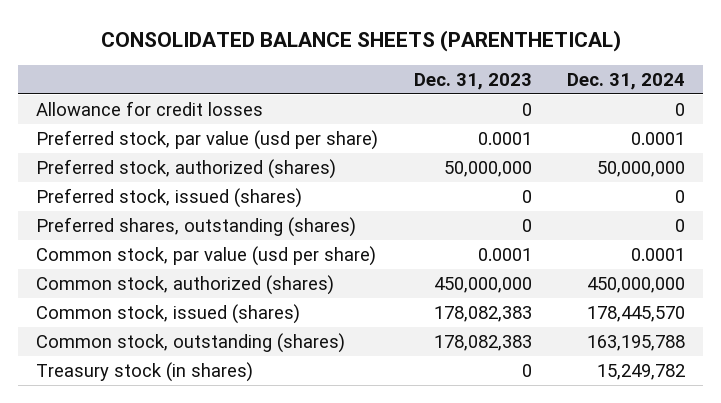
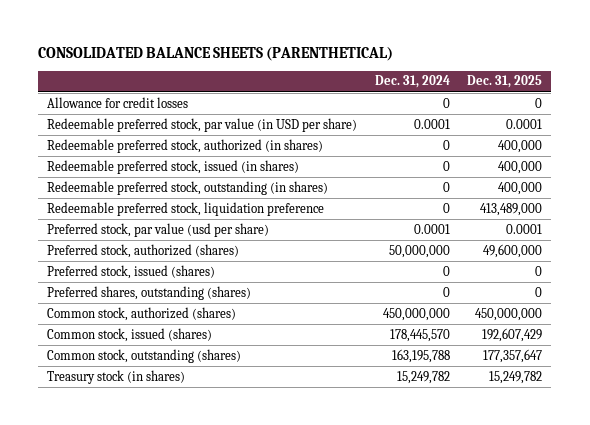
- | Dec. 31, 2023 | Dec. 31, 2024
+ | Dec. 31, 2024 | Dec. 31, 2025
+ Redeemable preferred stock, par value (in USD per share) | 0.0001 | 0.0001
+ Redeemable preferred stock, authorized (in shares) | 0 | 400,000
+ Redeemable preferred stock, issued (in shares) | 0 | 400,000
+ Redeemable preferred stock, outstanding (in shares) | 0 | 400,000
+ Redeemable preferred stock, liquidation preference | 0 | 413,489,000
- Common stock, par value (usd per share) | 0.0001 | 0.0001

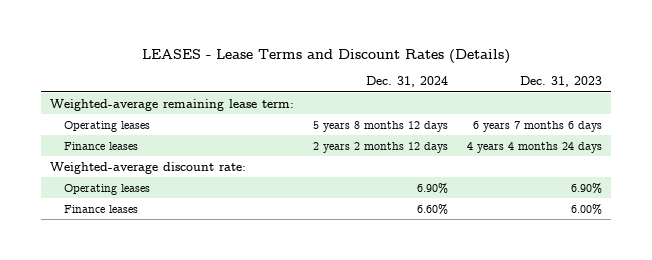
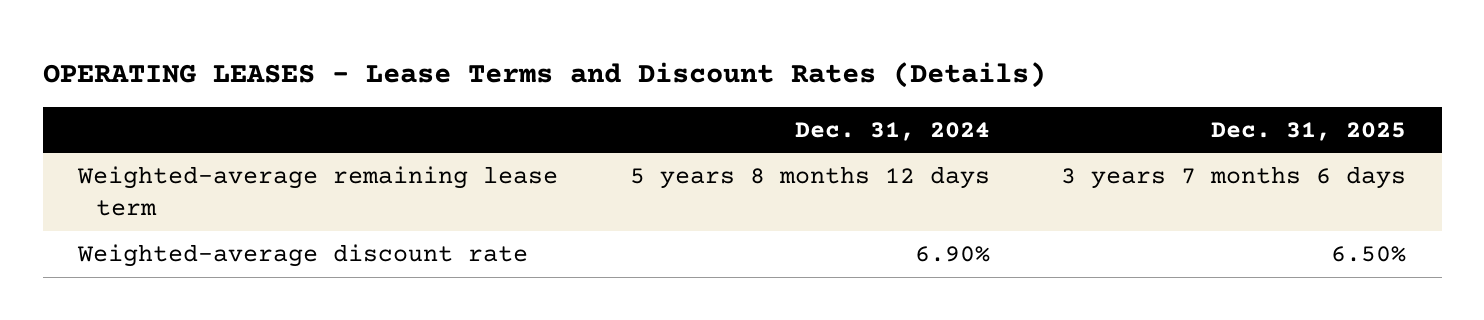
- LEASES - Lease Terms and Discount Rates (Details)
+ OPERATING LEASES - Lease Terms and Discount Rates (Details)
- | Dec. 31, 2024 | Dec. 31, 2023
+ | Dec. 31, 2024 | Dec. 31, 2025
- Weighted-average remaining lease term:
- Operating leases | 5 years 8 months 12 days | 6 years 7 months 6 days
- Finance leases | 2 years 2 months 12 days | 4 years 4 months 24 days
- Weighted-average discount rate:
- Operating leases | 6.90% | 6.90%
- Finance leases | 6.60% | 6.00%
+ Weighted-average remaining lease term | 5 years 8 months 12 days | 3 years 7 months 6 days
+ Weighted-average discount rate | 6.90% | 6.50%

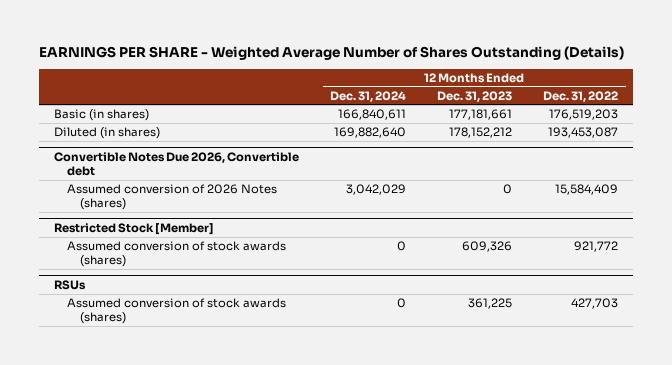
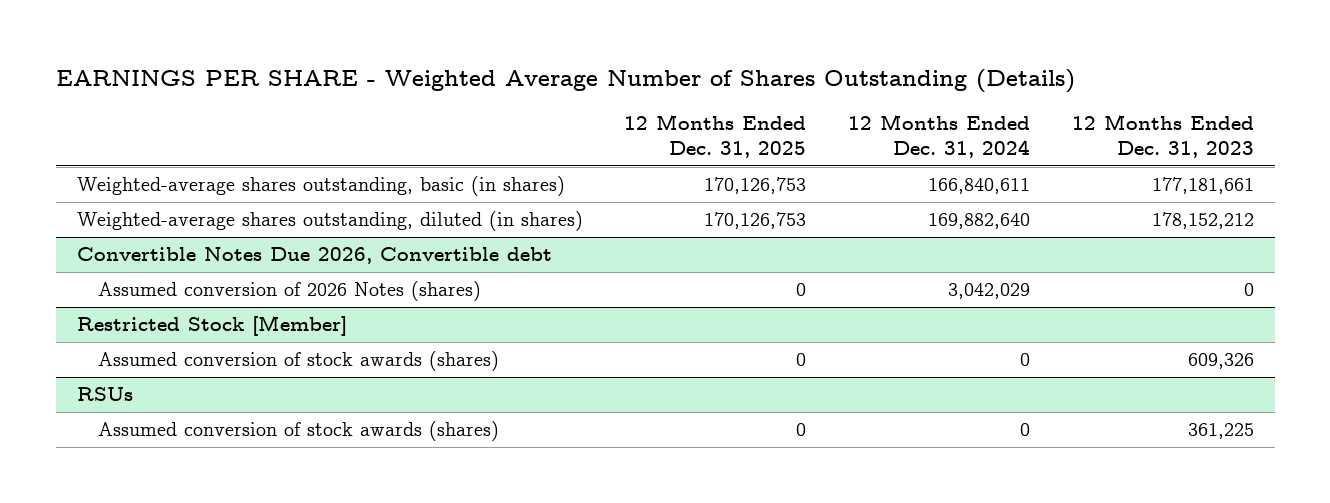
- | 12 Months Ended Dec. 31, 2024 | 12 Months Ended Dec. 31, 2023 | 12 Months Ended Dec. 31, 2022
+ | 12 Months Ended Dec. 31, 2025 | 12 Months Ended Dec. 31, 2024 | 12 Months Ended Dec. 31, 2023
- Basic (in shares) | 166,840,611 | 177,181,661 | 176,519,203
- Diluted (in shares) | 169,882,640 | 178,152,212 | 193,453,087
+ Weighted-average shares outstanding, basic (in shares) | 170,126,753 | 166,840,611 | 177,181,661
+ Weighted-average shares outstanding, diluted (in shares) | 170,126,753 | 169,882,640 | 178,152,212

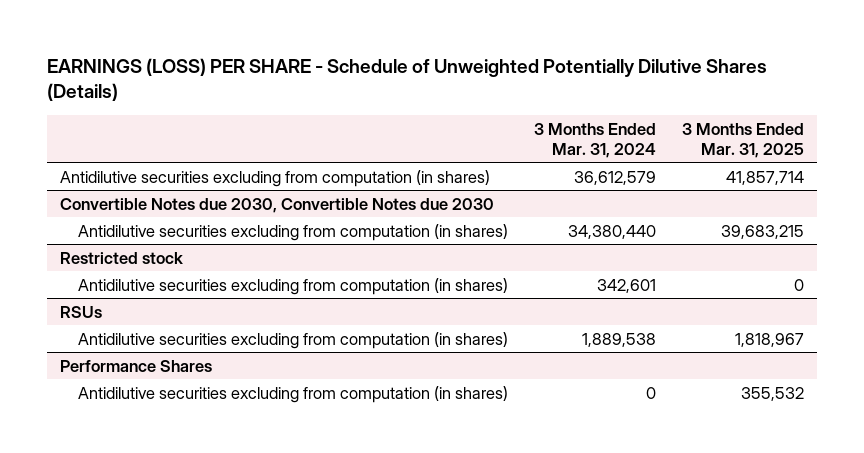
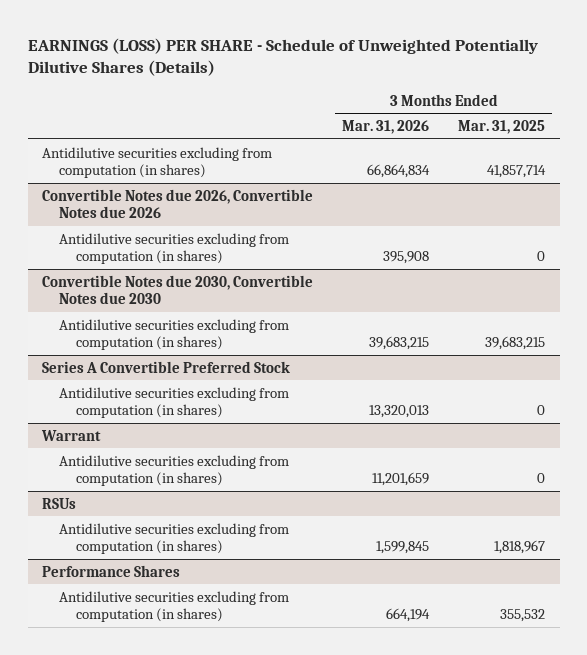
- | 3 Months Ended Mar. 31, 2024 | 3 Months Ended Mar. 31, 2025
+ | 3 Months Ended Mar. 31, 2026 | 3 Months Ended Mar. 31, 2025
+ Convertible Notes due 2026, Convertible Notes due 2026
+ Antidilutive securities excluding from computation (in shares) | 395,908 | 0
- Restricted stock
+ Series A Convertible Preferred Stock
+ Warrant
+ Antidilutive securities excluding from computation (in shares) | 11,201,659 | 0

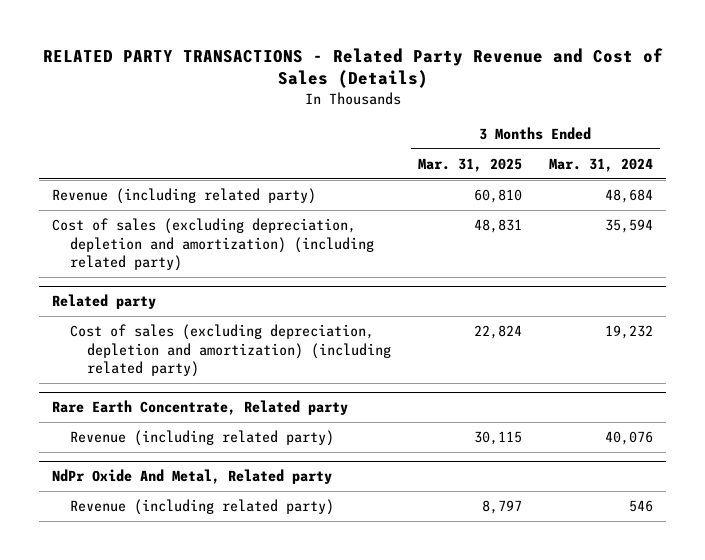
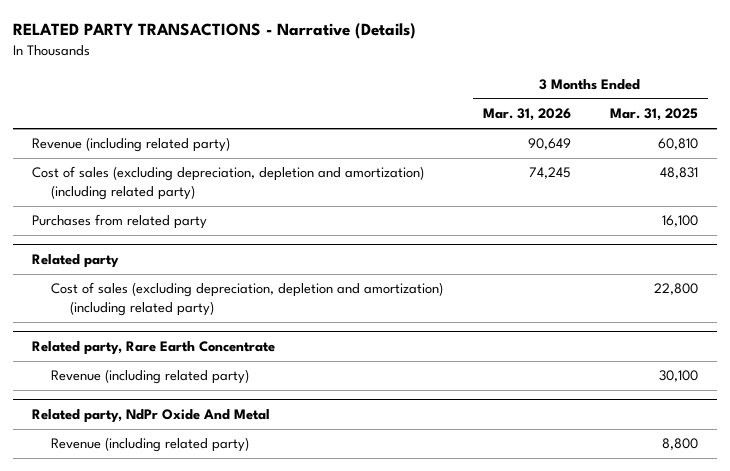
- RELATED PARTY TRANSACTIONS - Related Party Revenue and Cost of Sales (Details)
+ RELATED PARTY TRANSACTIONS - Narrative (Details)
- | 3 Months Ended Mar. 31, 2025 | 3 Months Ended Mar. 31, 2024
+ | 3 Months Ended Mar. 31, 2026 | 3 Months Ended Mar. 31, 2025
+ Purchases from related party | | 16,100
@ Related party
- Cost of sales (excluding depreciation, depletion and amortization) (including related party) | 22,824 | 19,232
- Rare Earth Concentrate, Related party
- Revenue (including related party) | 30,115 | 40,076
- NdPr Oxide And Metal, Related party
- Revenue (including related party) | 8,797 | 546
@ Related party
+ Cost of sales (excluding depreciation, depletion and amortization) (including related party) | | 22,800
+ Related party, Rare Earth Concentrate
+ Revenue (including related party) | | 30,100
+ Related party, NdPr Oxide And Metal
+ Revenue (including related party) | | 8,800

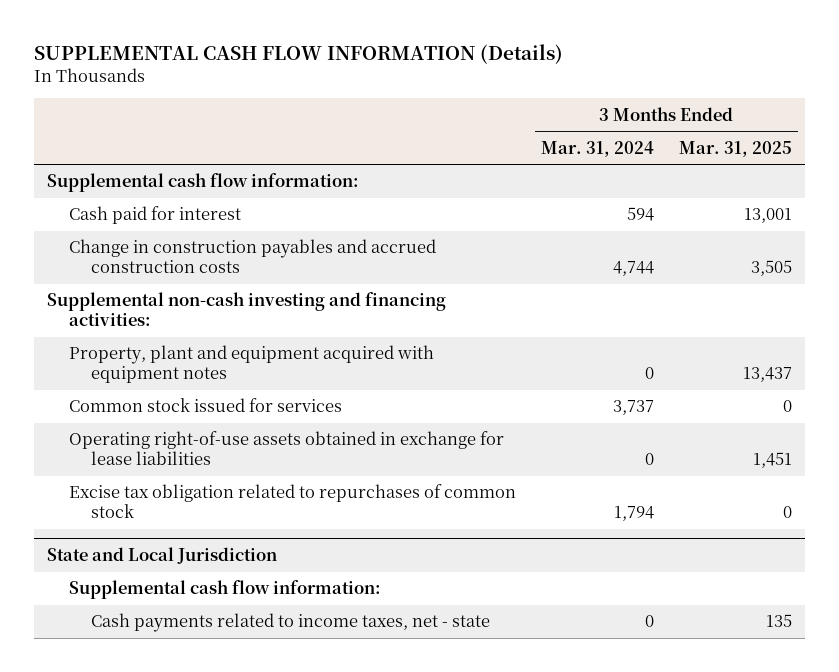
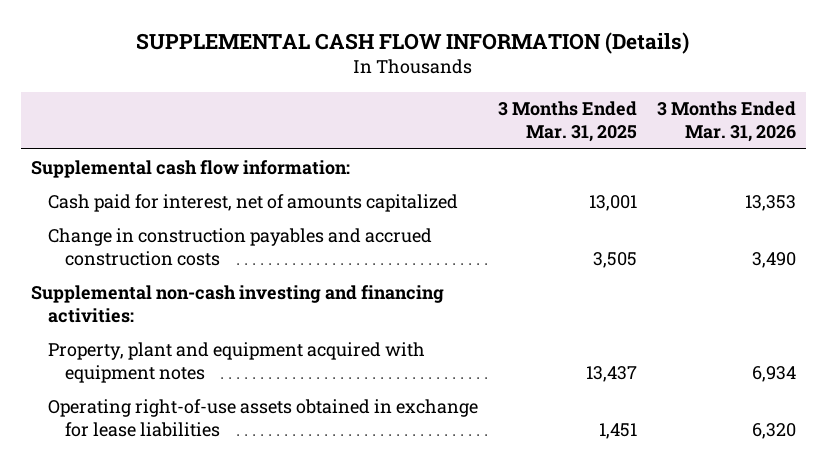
- | 3 Months Ended Mar. 31, 2024 | 3 Months Ended Mar. 31, 2025
+ | 3 Months Ended Mar. 31, 2025 | 3 Months Ended Mar. 31, 2026
- Cash paid for interest | 594 | 13,001
+ Cash paid for interest, net of amounts capitalized | 13,001 | 13,353
- Common stock issued for services | 3,737 | 0
- Excise tax obligation related to repurchases of common stock | 1,794 | 0
- State and Local Jurisdiction
- Supplemental cash flow information:
- Cash payments related to income taxes, net - state | 0 | 135

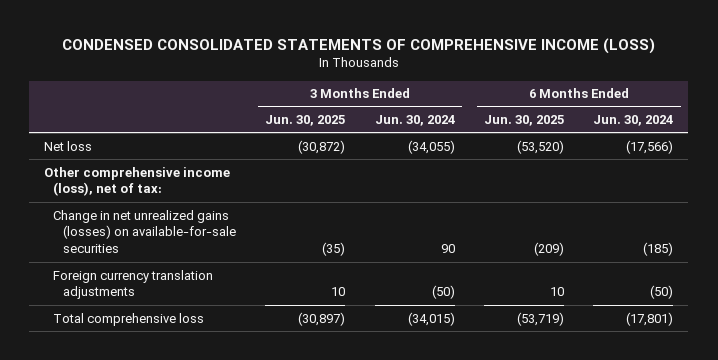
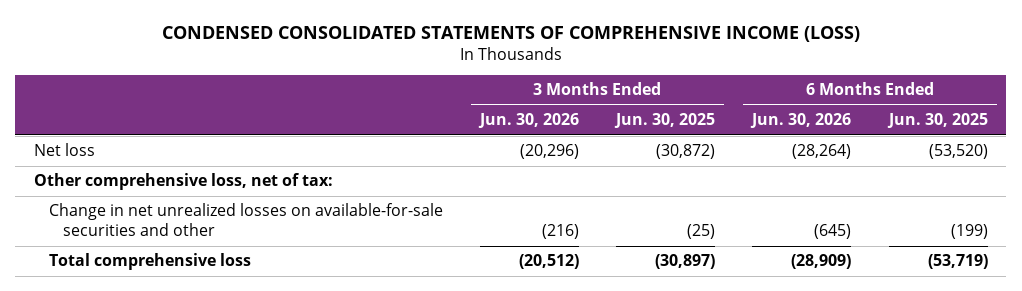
- | 3 Months Ended Jun. 30, 2025 | 3 Months Ended Jun. 30, 2024 | 6 Months Ended Jun. 30, 2025 | 6 Months Ended Jun. 30, 2024
+ | 3 Months Ended Jun. 30, 2026 | 3 Months Ended Jun. 30, 2025 | 6 Months Ended Jun. 30, 2026 | 6 Months Ended Jun. 30, 2025
- Other comprehensive income (loss), net of tax:
- Change in net unrealized gains (losses) on available-for-sale securities | (35) | 90 | (209) | (185)
- Foreign currency translation adjustments | 10 | (50) | 10 | (50)
+ Other comprehensive loss, net of tax:
+ Change in net unrealized losses on available-for-sale securities and other | (216) | (25) | (645) | (199)

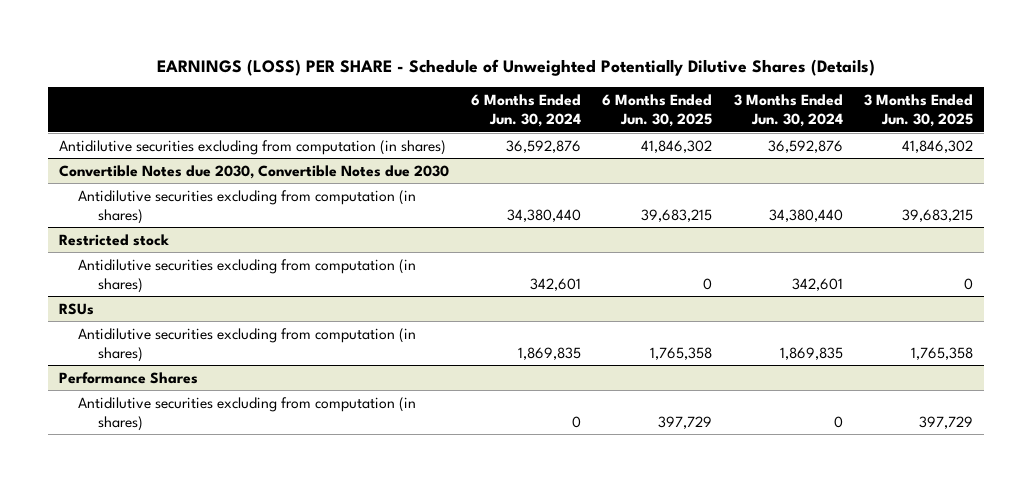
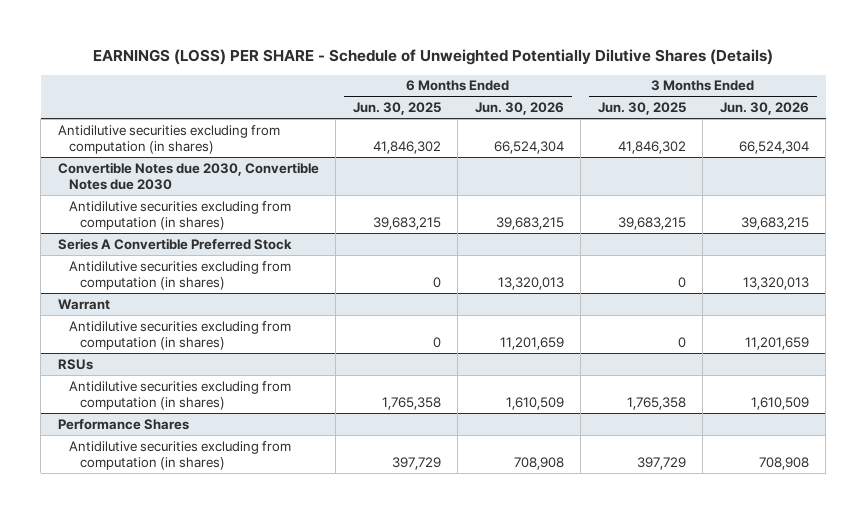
- | 6 Months Ended Jun. 30, 2024 | 6 Months Ended Jun. 30, 2025 | 3 Months Ended Jun. 30, 2024 | 3 Months Ended Jun. 30, 2025
+ | 6 Months Ended Jun. 30, 2025 | 6 Months Ended Jun. 30, 2026 | 3 Months Ended Jun. 30, 2025 | 3 Months Ended Jun. 30, 2026
- Restricted stock
+ Series A Convertible Preferred Stock
+ Warrant
+ Antidilutive securities excluding from computation (in shares) | 0 | 11,201,659 | 0 | 11,201,659

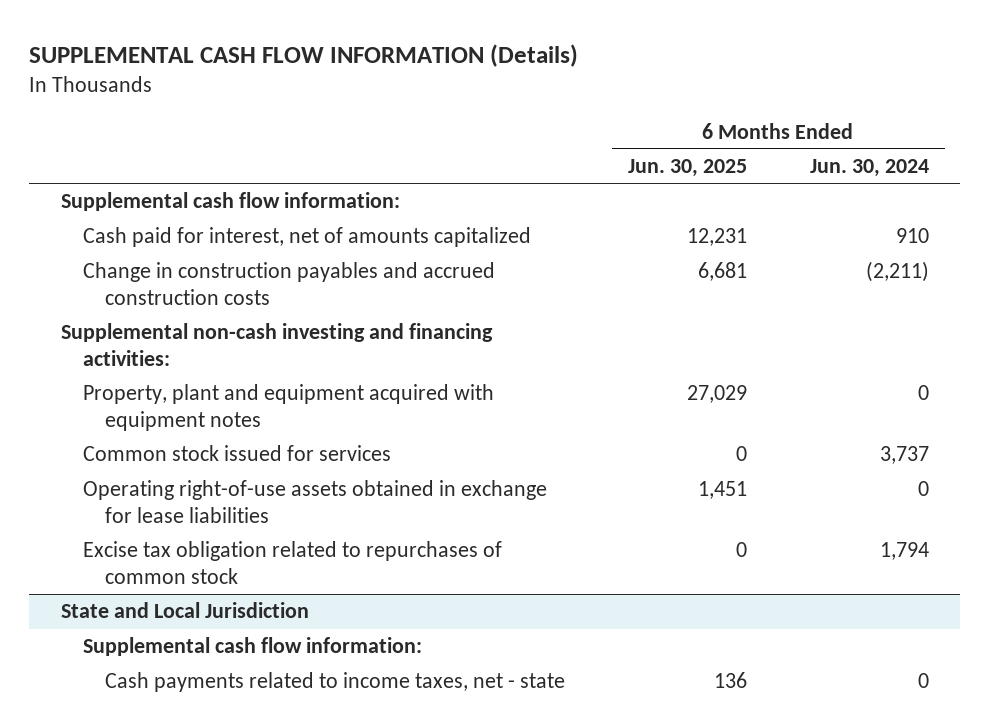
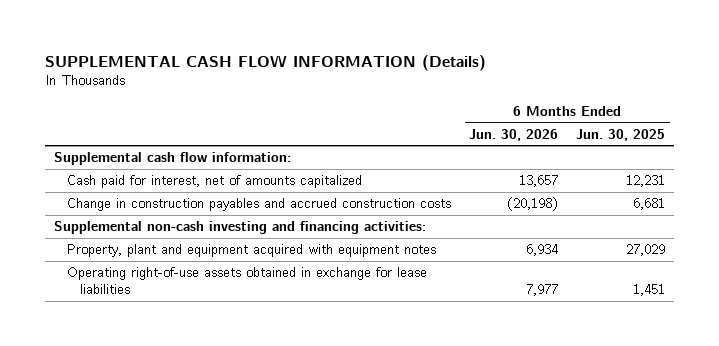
- | 6 Months Ended Jun. 30, 2025 | 6 Months Ended Jun. 30, 2024
+ | 6 Months Ended Jun. 30, 2026 | 6 Months Ended Jun. 30, 2025
- Common stock issued for services | 0 | 3,737
- Excise tax obligation related to repurchases of common stock | 0 | 1,794
- State and Local Jurisdiction
- Supplemental cash flow information:
- Cash payments related to income taxes, net - state | 136 | 0

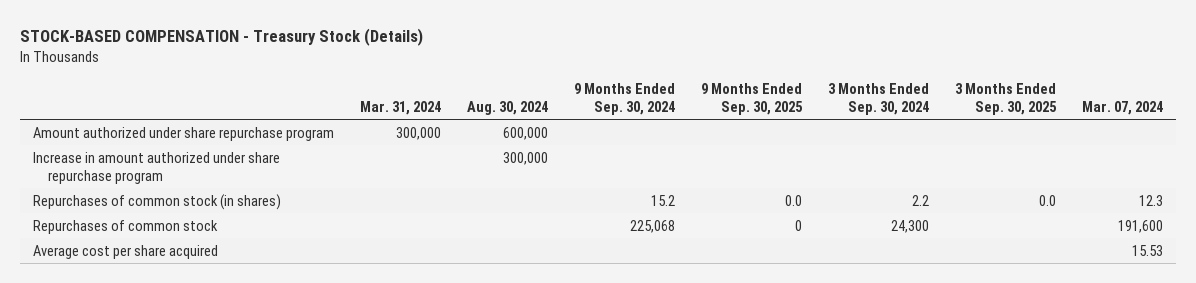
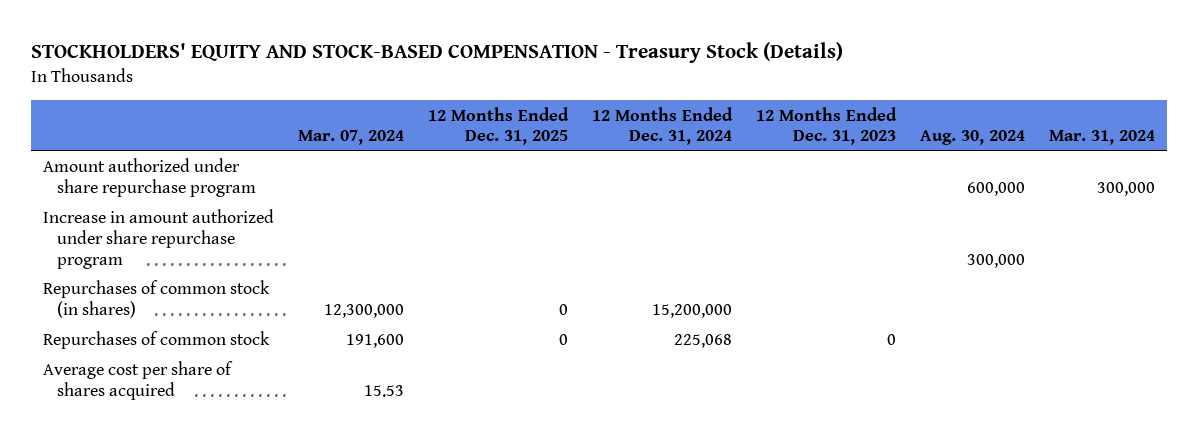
- STOCK-BASED COMPENSATION - Treasury Stock (Details)
+ STOCKHOLDERS' EQUITY AND STOCK-BASED COMPENSATION - Treasury Stock (Details)
- | Mar. 31, 2024 | Aug. 30, 2024 | 9 Months Ended Sep. 30, 2024 | 9 Months Ended Sep. 30, 2025 | 3 Months Ended Sep. 30, 2024 | 3 Months Ended Sep. 30, 2025 | Mar. 07, 2024
+ | Mar. 07, 2024 | 12 Months Ended Dec. 31, 2025 | 12 Months Ended Dec. 31, 2024 | 12 Months Ended Dec. 31, 2023 | Aug. 30, 2024 | Mar. 31, 2024
- Repurchases of common stock (in shares) | | | 15.2 | 0.0 | 2.2 | 0.0 | 12.3
+ Repurchases of common stock (in shares) | 12,300,000 | 0 | 15,200,000 | | |
- Average cost per share acquired | | | | | | | 15.53
+ Average cost per share of shares acquired | 15.53 | | | | |

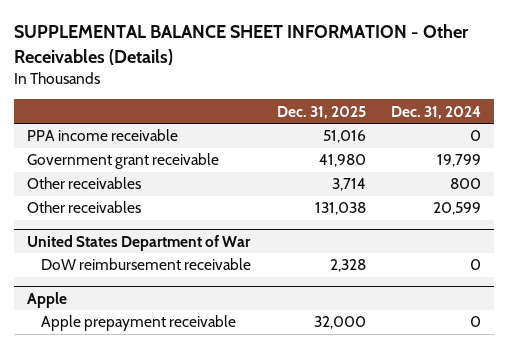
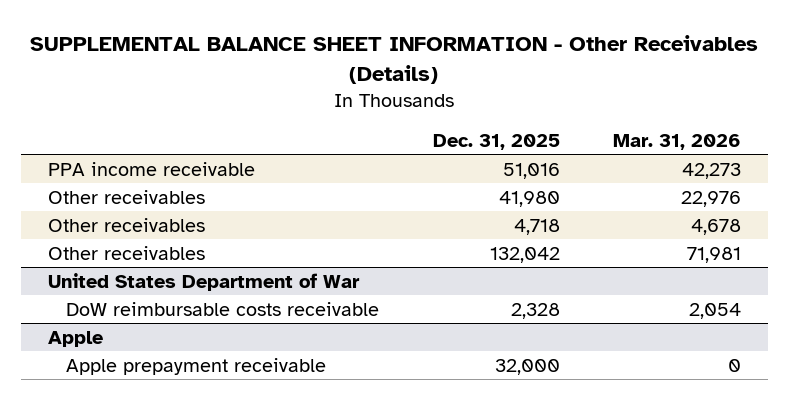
- | Dec. 31, 2025 | Dec. 31, 2024
+ | Dec. 31, 2025 | Mar. 31, 2026
- Government grant receivable | 41,980 | 19,799
- Other receivables | 3,714 | 800
- Other receivables | 131,038 | 20,599
+ Other receivables | 41,980 | 22,976
+ Other receivables | 4,718 | 4,678
+ Other receivables | 132,042 | 71,981
@ United States Department of War
- DoW reimbursement receivable | 2,328 | 0
+ DoW reimbursable costs receivable | 2,328 | 2,054

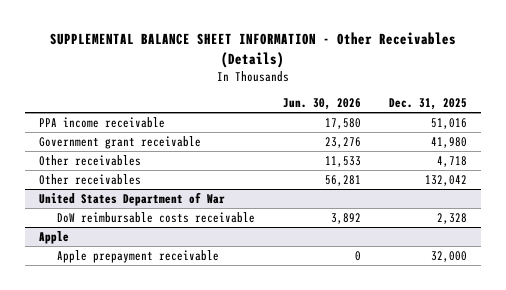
- | Dec. 31, 2025 | Mar. 31, 2026
+ | Jun. 30, 2026 | Dec. 31, 2025
- Other receivables | 41,980 | 22,976
+ Government grant receivable | 23,276 | 41,980

